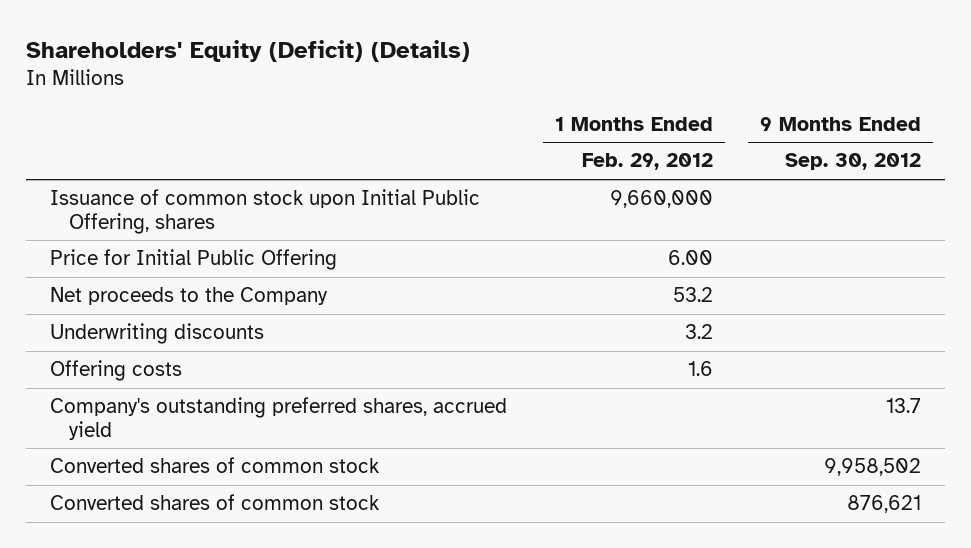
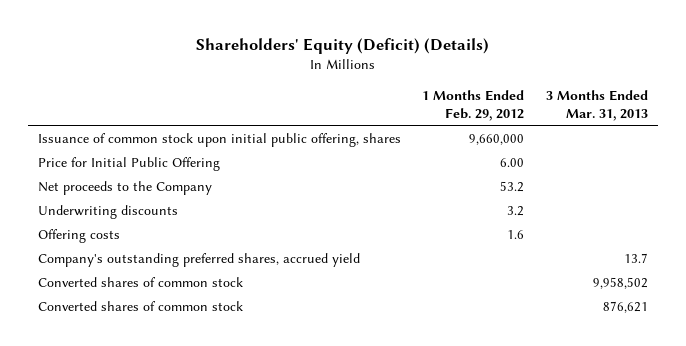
- | 1 Months Ended Feb. 29, 2012 | 9 Months Ended Sep. 30, 2012
+ | 1 Months Ended Feb. 29, 2012 | 3 Months Ended Mar. 31, 2013
- Issuance of common stock upon Initial Public Offering, shares | 9,660,000 |
+ Issuance of common stock upon initial public offering, shares | 9,660,000 |

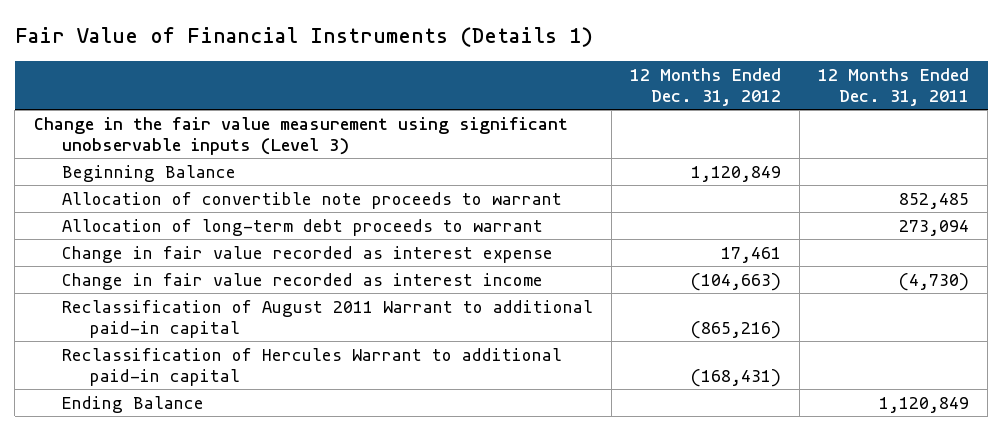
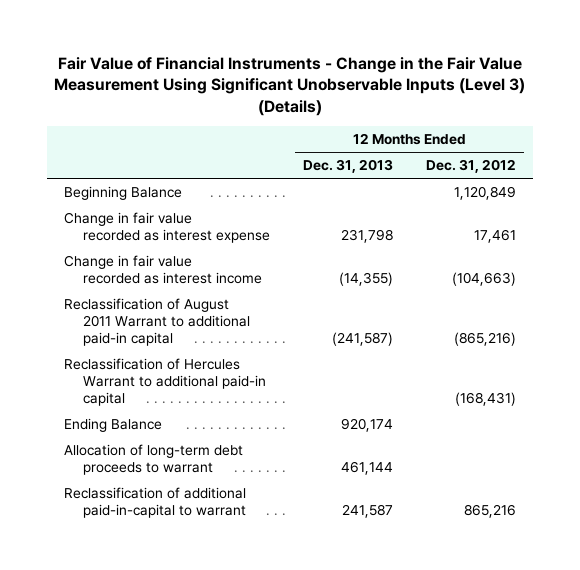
- Fair Value of Financial Instruments (Details 1)
+ Fair Value of Financial Instruments - Change in the Fair Value Measurement Using Significant Unobservable Inputs (Level 3) (Details)
- | 12 Months Ended Dec. 31, 2012 | 12 Months Ended Dec. 31, 2011
+ | 12 Months Ended Dec. 31, 2013 | 12 Months Ended Dec. 31, 2012
- Change in the fair value measurement using significant unobservable inputs (Level 3)
- Allocation of convertible note proceeds to warrant | | 852,485
moved down: Allocation of long-term debt proceeds to warrant | 461,144 |
+ Reclassification of additional paid-in-capital to warrant | 241,587 | 865,216

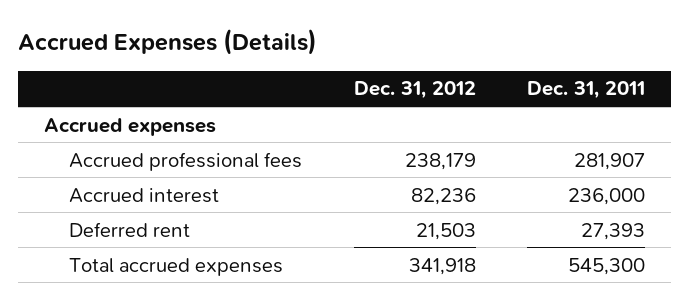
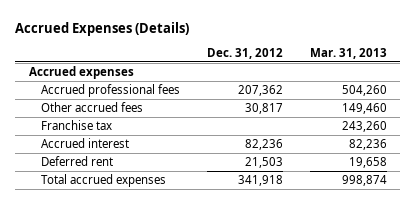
- | Dec. 31, 2012 | Dec. 31, 2011
+ | Dec. 31, 2012 | Mar. 31, 2013
- Accrued professional fees | 238,179 | 281,907
+ Accrued professional fees | 207,362 | 504,260
+ Other accrued fees | 30,817 | 149,460
+ Franchise tax | | 243,260

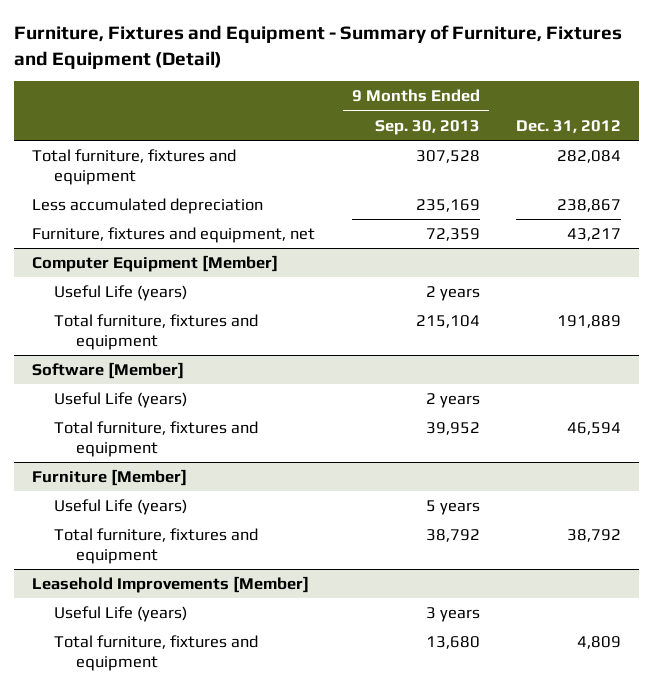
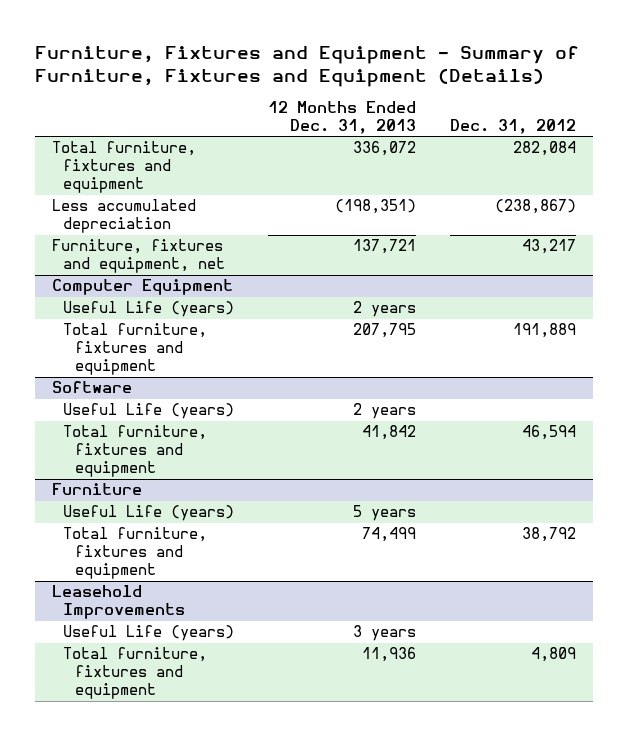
- Furniture, Fixtures and Equipment - Summary of Furniture, Fixtures and Equipment (Detail)
+ Furniture, Fixtures and Equipment - Summary of Furniture, Fixtures and Equipment (Details)
- | 9 Months Ended Sep. 30, 2013 | Dec. 31, 2012
+ | 12 Months Ended Dec. 31, 2013 | Dec. 31, 2012
- Less accumulated depreciation | 235,169 | 238,867
+ Less accumulated depreciation | (198,351) | (238,867)
- Computer Equipment [Member]
+ Computer Equipment
- Software [Member]
+ Software
- Furniture [Member]
+ Furniture
- Leasehold Improvements [Member]
+ Leasehold Improvements

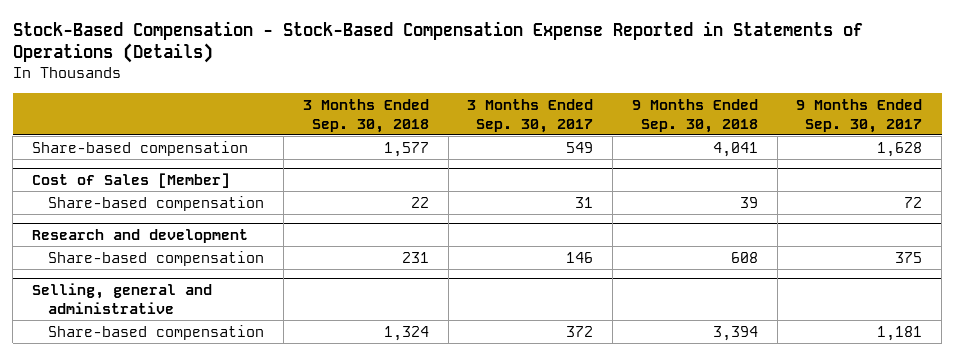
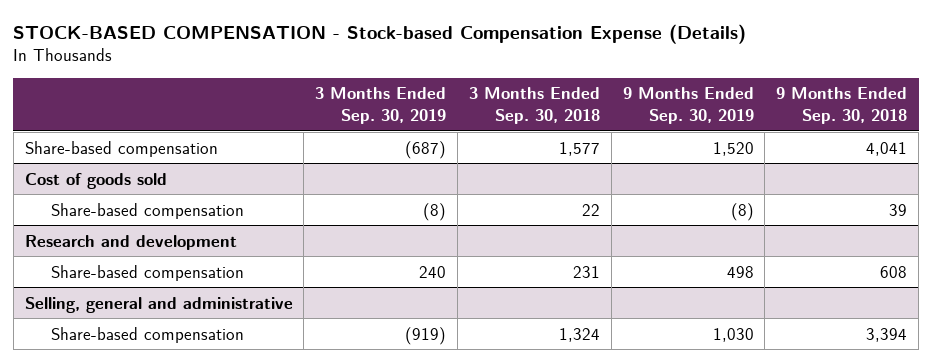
- Stock-Based Compensation - Stock-Based Compensation Expense Reported in Statements of Operations (Details)
+ STOCK-BASED COMPENSATION - Stock-based Compensation Expense (Details)
- | 3 Months Ended Sep. 30, 2018 | 3 Months Ended Sep. 30, 2017 | 9 Months Ended Sep. 30, 2018 | 9 Months Ended Sep. 30, 2017
+ | 3 Months Ended Sep. 30, 2019 | 3 Months Ended Sep. 30, 2018 | 9 Months Ended Sep. 30, 2019 | 9 Months Ended Sep. 30, 2018
- Cost of Sales [Member]
+ Cost of goods sold

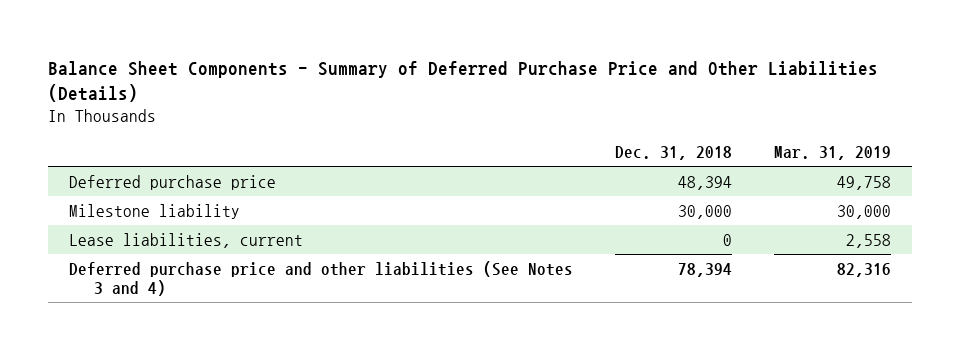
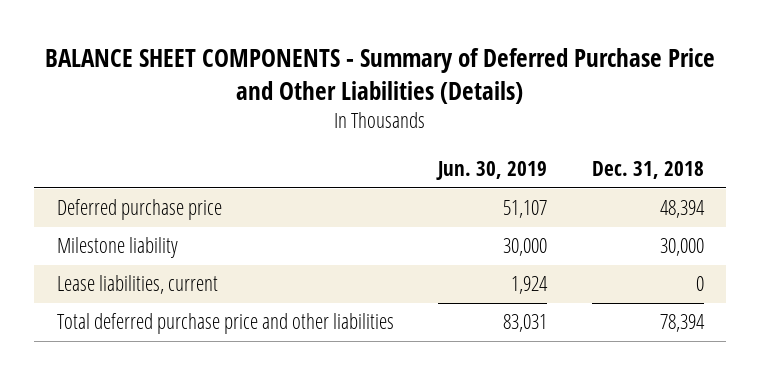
- Balance Sheet Components - Summary of Deferred Purchase Price and Other Liabilities (Details)
+ BALANCE SHEET COMPONENTS - Summary of Deferred Purchase Price and Other Liabilities (Details)
- | Dec. 31, 2018 | Mar. 31, 2019
+ | Jun. 30, 2019 | Dec. 31, 2018
- Deferred purchase price and other liabilities (See Notes 3 and 4) | 78,394 | 82,316
+ Total deferred purchase price and other liabilities | 83,031 | 78,394

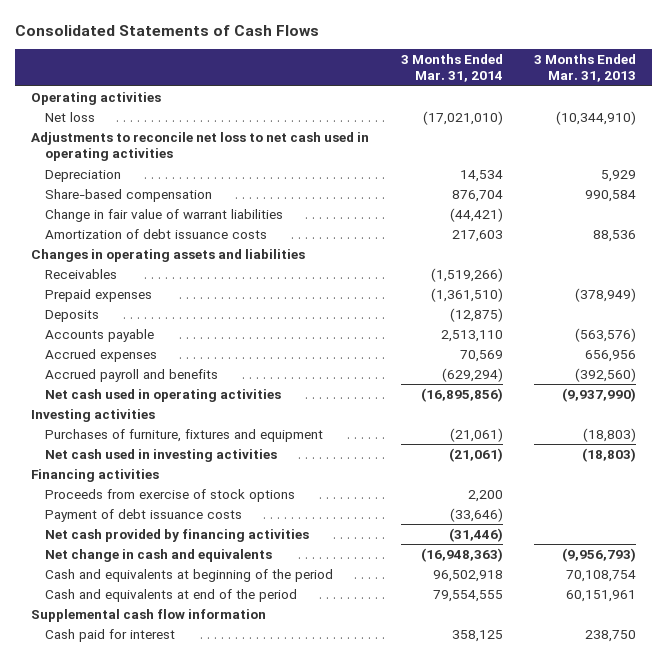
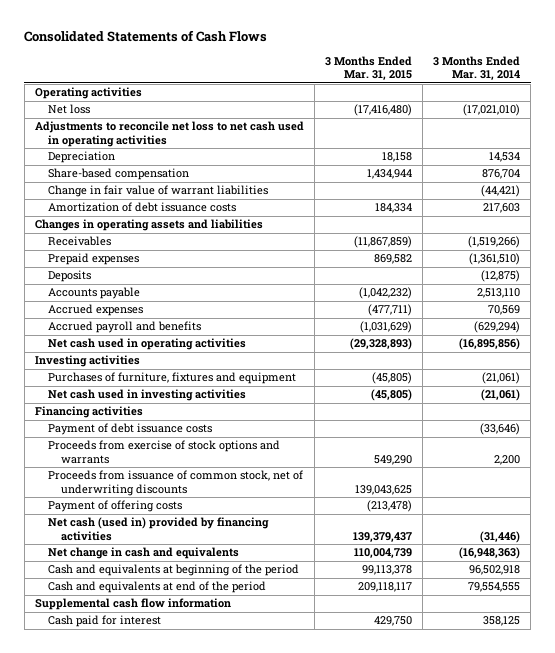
- | 3 Months Ended Mar. 31, 2014 | 3 Months Ended Mar. 31, 2013
+ | 3 Months Ended Mar. 31, 2015 | 3 Months Ended Mar. 31, 2014
- Proceeds from exercise of stock options | 2,200 |
- Net cash provided by financing activities | (31,446) |
+ Proceeds from exercise of stock options and warrants | 549,290 | 2,200
+ Proceeds from issuance of common stock, net of underwriting discounts | 139,043,625 |
+ Payment of offering costs | (213,478) |
+ Net cash (used in) provided by financing activities | 139,379,437 | (31,446)

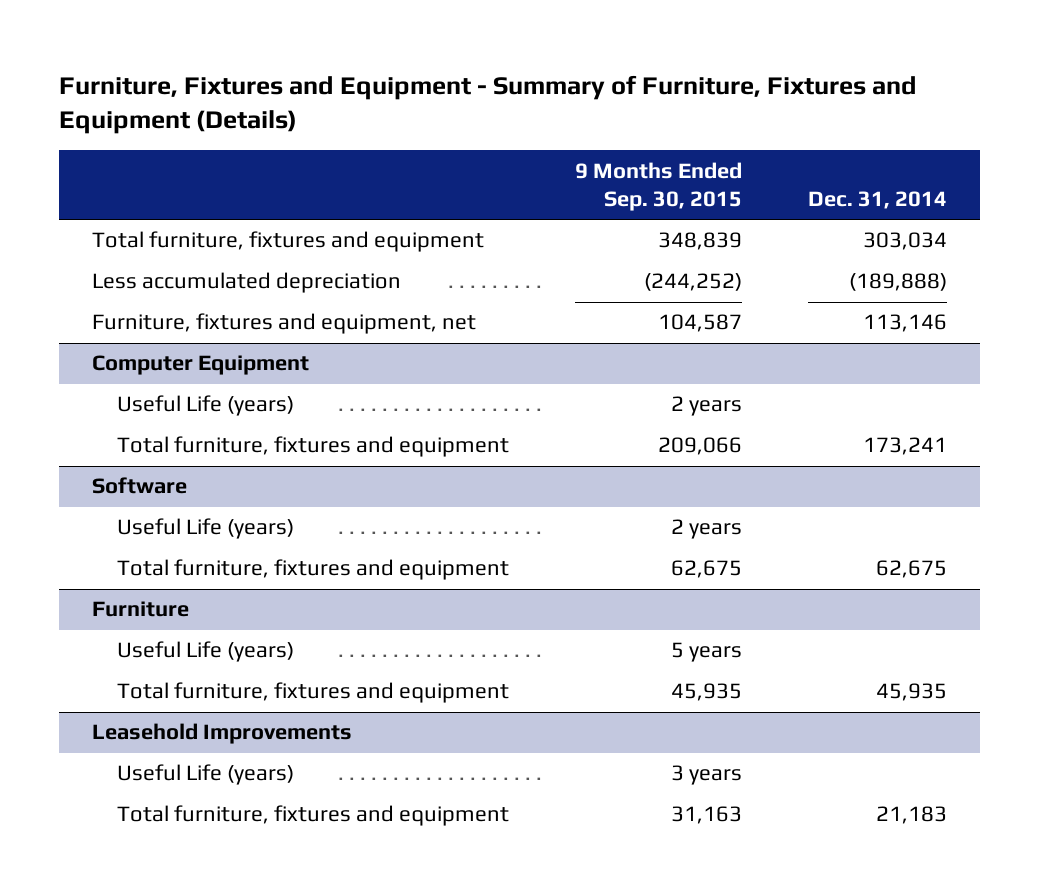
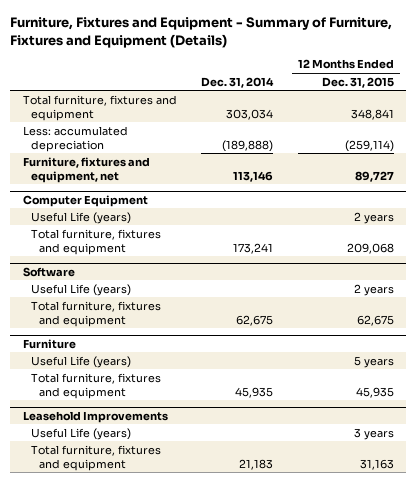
- | 9 Months Ended Sep. 30, 2015 | Dec. 31, 2014
+ | Dec. 31, 2014 | 12 Months Ended Dec. 31, 2015
- Less accumulated depreciation | (244,252) | (189,888)
+ Less: accumulated depreciation | (189,888) | (259,114)

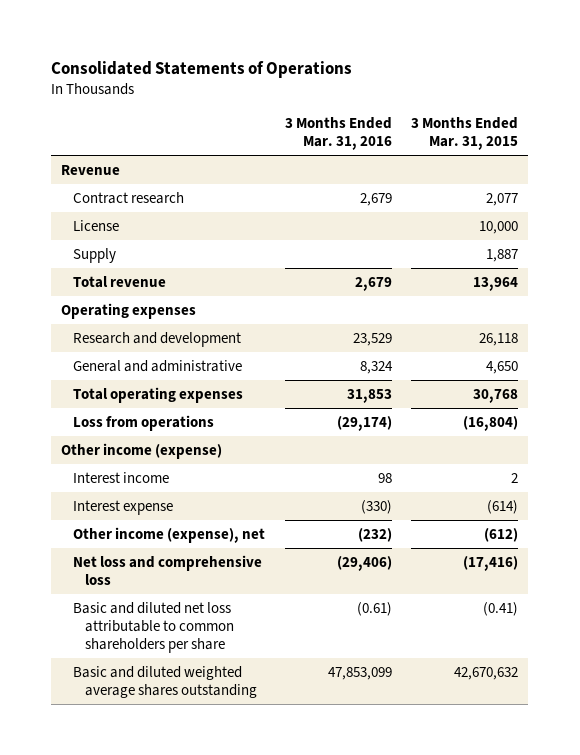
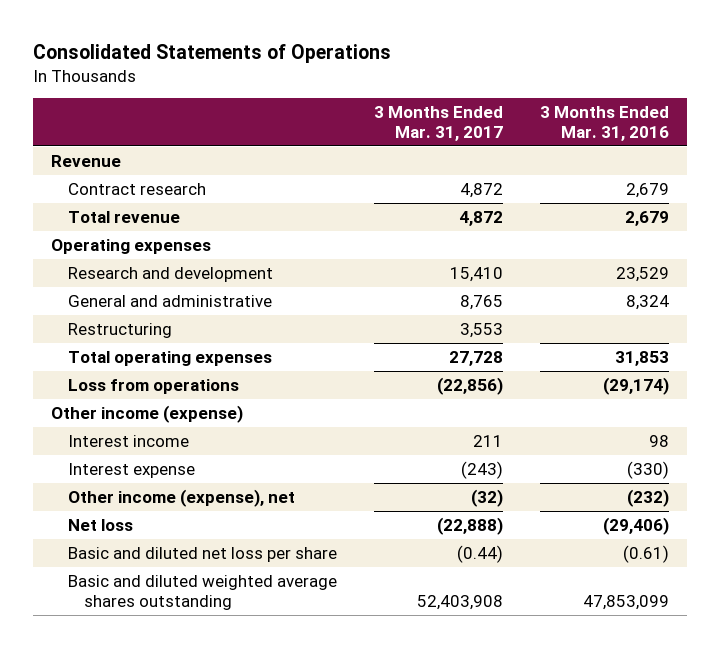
- | 3 Months Ended Mar. 31, 2016 | 3 Months Ended Mar. 31, 2015
+ | 3 Months Ended Mar. 31, 2017 | 3 Months Ended Mar. 31, 2016
- License | | 10,000
- Supply | | 1,887
+ Restructuring | 3,553 |
- Net loss and comprehensive loss | (29,406) | (17,416)
- Basic and diluted net loss attributable to common shareholders per share | (0.61) | (0.41)
+ Net loss | (22,888) | (29,406)
+ Basic and diluted net loss per share | (0.44) | (0.61)

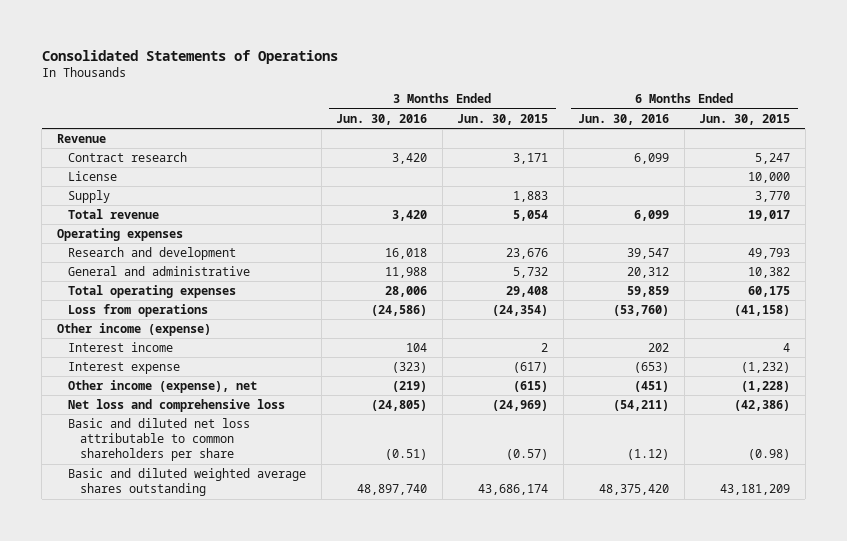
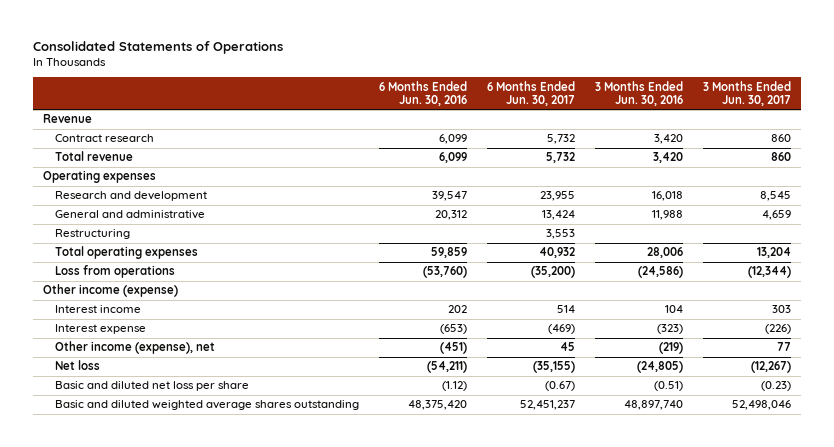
- | 3 Months Ended Jun. 30, 2016 | 3 Months Ended Jun. 30, 2015 | 6 Months Ended Jun. 30, 2016 | 6 Months Ended Jun. 30, 2015
+ | 6 Months Ended Jun. 30, 2016 | 6 Months Ended Jun. 30, 2017 | 3 Months Ended Jun. 30, 2016 | 3 Months Ended Jun. 30, 2017
- License | | | | 10,000
- Supply | | 1,883 | | 3,770
+ Restructuring | | 3,553 | |
- Net loss and comprehensive loss | (24,805) | (24,969) | (54,211) | (42,386)
- Basic and diluted net loss attributable to common shareholders per share | (0.51) | (0.57) | (1.12) | (0.98)
+ Net loss | (54,211) | (35,155) | (24,805) | (12,267)
+ Basic and diluted net loss per share | (1.12) | (0.67) | (0.51) | (0.23)

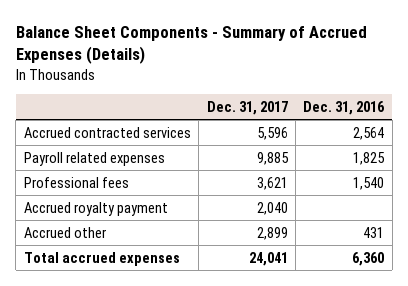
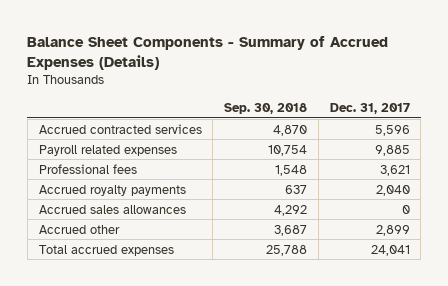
- | Dec. 31, 2017 | Dec. 31, 2016
+ | Sep. 30, 2018 | Dec. 31, 2017
- Accrued royalty payment | 2,040 |
+ Accrued royalty payments | 637 | 2,040
+ Accrued sales allowances | 4,292 | 0

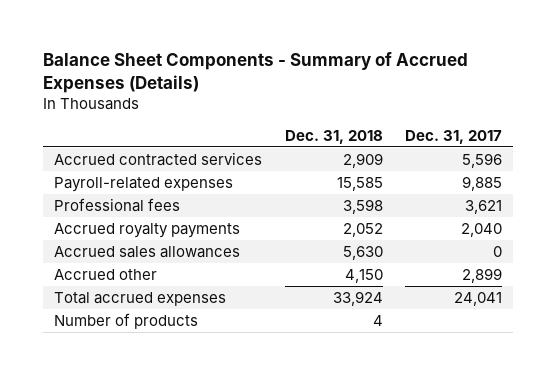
- | Sep. 30, 2018 | Dec. 31, 2017
+ | Dec. 31, 2018 | Dec. 31, 2017
- Payroll related expenses | 10,754 | 9,885
+ Payroll-related expenses | 15,585 | 9,885
+ Number of products | 4 |

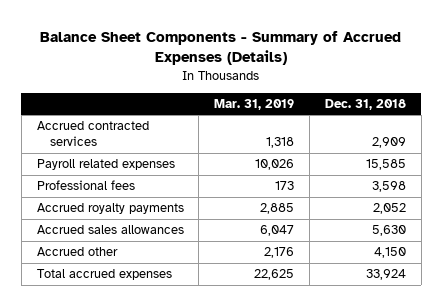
- | Dec. 31, 2018 | Dec. 31, 2017
+ | Mar. 31, 2019 | Dec. 31, 2018
- Payroll-related expenses | 15,585 | 9,885
+ Payroll related expenses | 10,026 | 15,585
- Number of products | 4 |

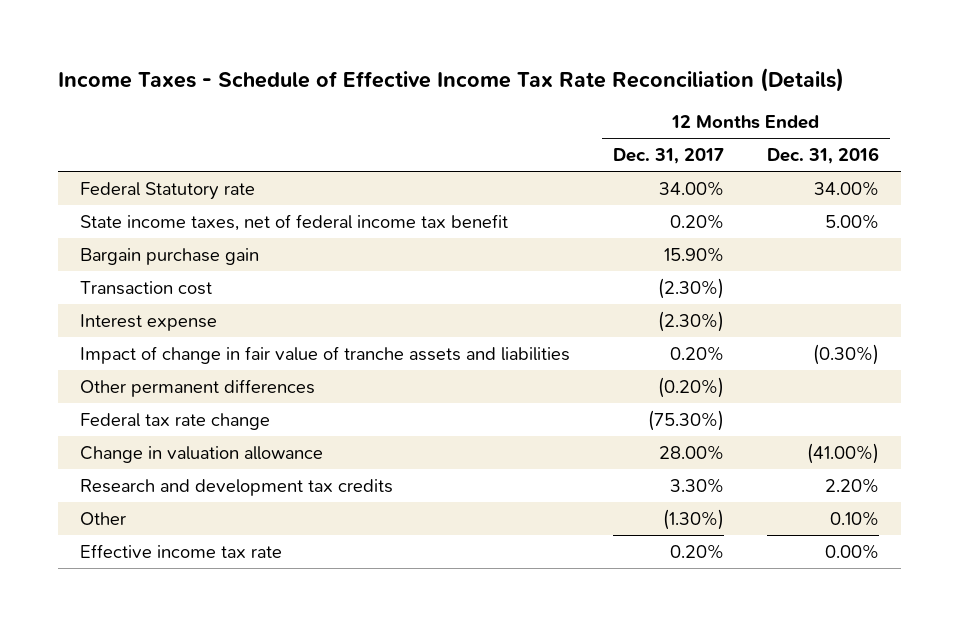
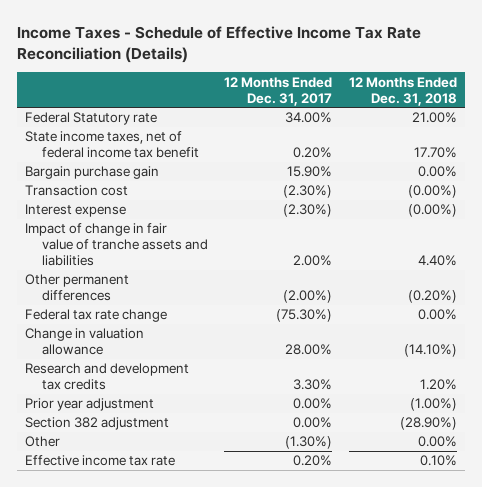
- | 12 Months Ended Dec. 31, 2017 | 12 Months Ended Dec. 31, 2016
+ | 12 Months Ended Dec. 31, 2017 | 12 Months Ended Dec. 31, 2018
- Impact of change in fair value of tranche assets and liabilities | 0.20% | (0.30%)
- Other permanent differences | (0.20%) |
+ Impact of change in fair value of tranche assets and liabilities | 2.00% | 4.40%
+ Other permanent differences | (2.00%) | (0.20%)
+ Prior year adjustment | 0.00% | (1.00%)
+ Section 382 adjustment | 0.00% | (28.90%)

